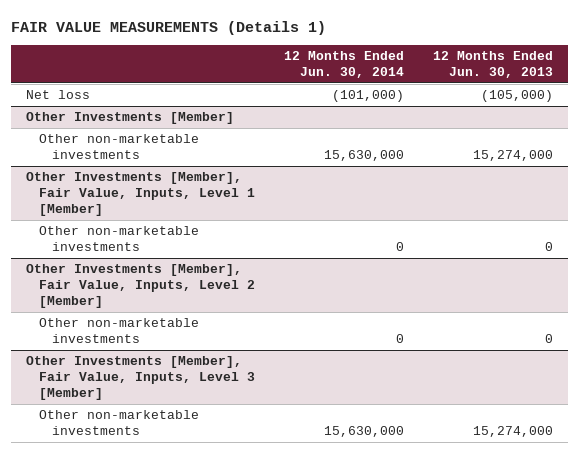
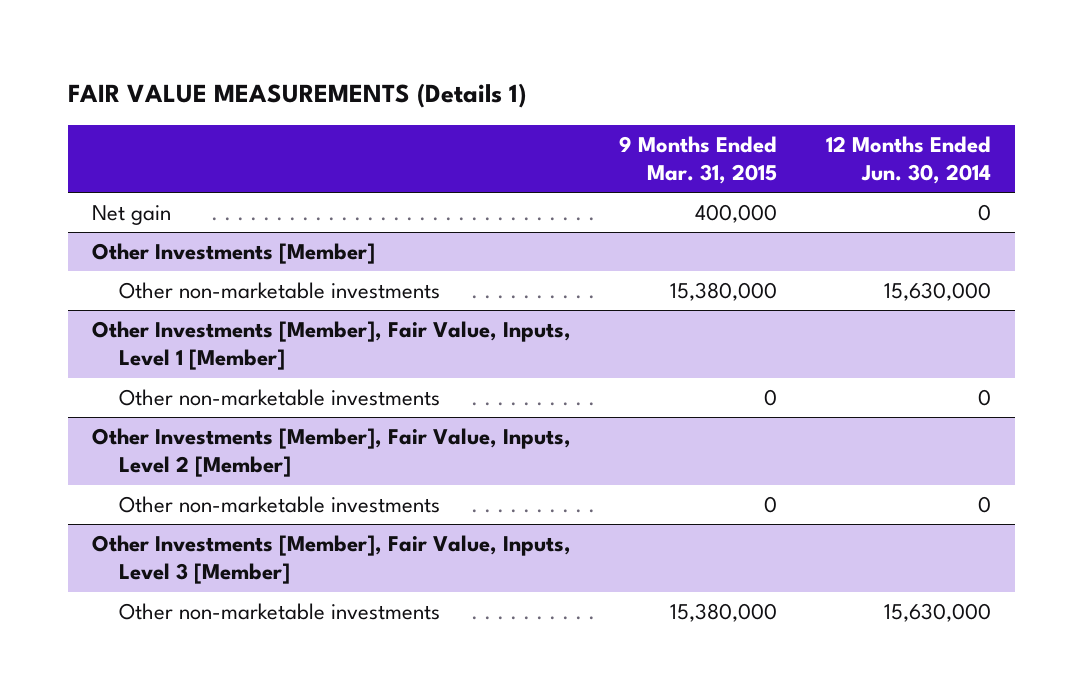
- | 12 Months Ended Jun. 30, 2014 | 12 Months Ended Jun. 30, 2013
+ | 9 Months Ended Mar. 31, 2015 | 12 Months Ended Jun. 30, 2014
- Net loss | (101,000) | (105,000)
+ Net gain | 400,000 | 0

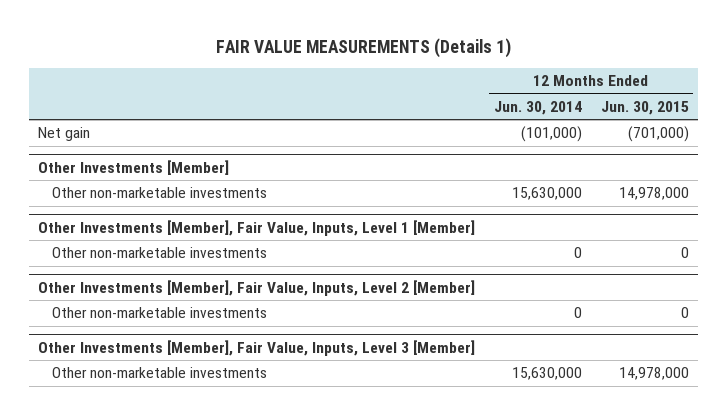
- | 9 Months Ended Mar. 31, 2015 | 12 Months Ended Jun. 30, 2014
+ | 12 Months Ended Jun. 30, 2014 | 12 Months Ended Jun. 30, 2015
- Net gain | 400,000 | 0
+ Net gain | (101,000) | (701,000)

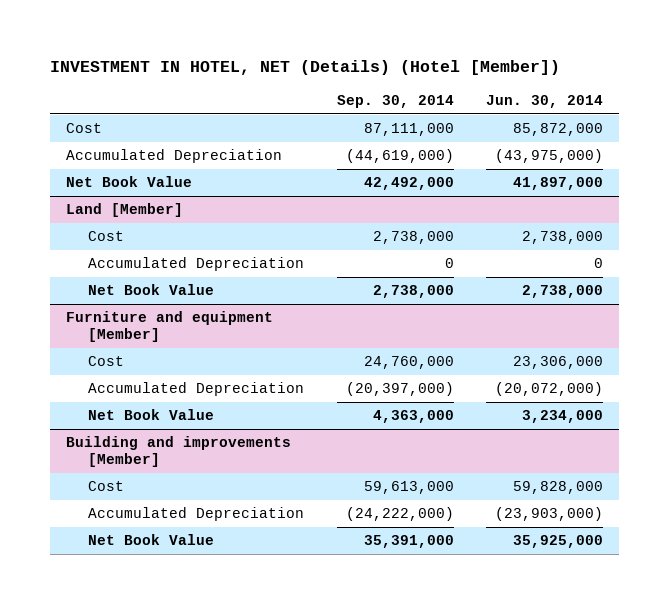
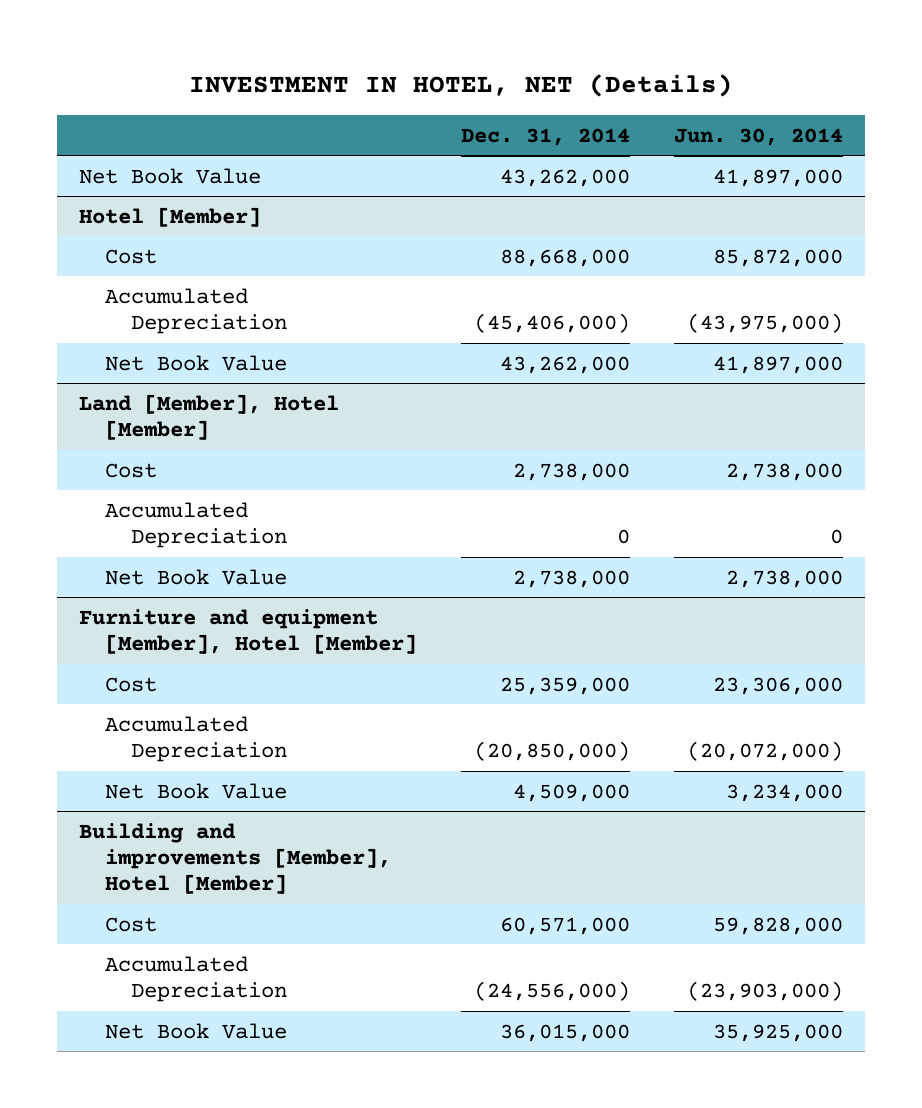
- INVESTMENT IN HOTEL, NET (Details) (Hotel [Member])
+ INVESTMENT IN HOTEL, NET (Details)
- | Sep. 30, 2014 | Jun. 30, 2014
+ | Dec. 31, 2014 | Jun. 30, 2014
+ Net Book Value | 43,262,000 | 41,897,000
+ Hotel [Member]
- Land [Member]
+ Land [Member], Hotel [Member]
- Furniture and equipment [Member]
+ Furniture and equipment [Member], Hotel [Member]
- Building and improvements [Member]
+ Building and improvements [Member], Hotel [Member]

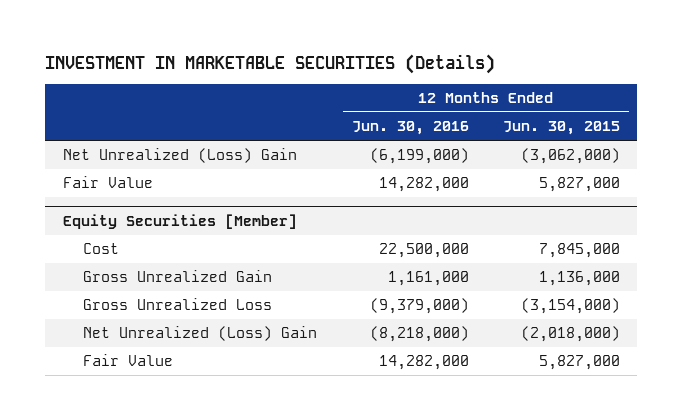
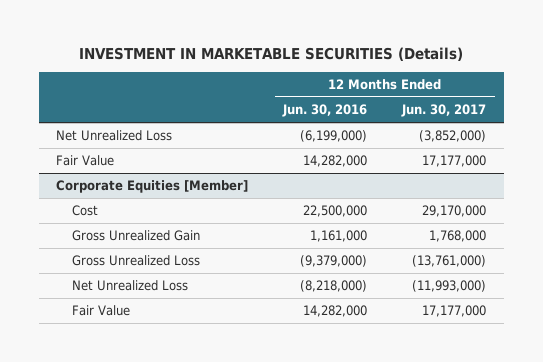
- | 12 Months Ended Jun. 30, 2016 | 12 Months Ended Jun. 30, 2015
+ | 12 Months Ended Jun. 30, 2016 | 12 Months Ended Jun. 30, 2017
- Net Unrealized (Loss) Gain | (6,199,000) | (3,062,000)
+ Net Unrealized Loss | (6,199,000) | (3,852,000)
- Equity Securities [Member]
+ Corporate Equities [Member]
- Net Unrealized (Loss) Gain | (8,218,000) | (2,018,000)
+ Net Unrealized Loss | (8,218,000) | (11,993,000)

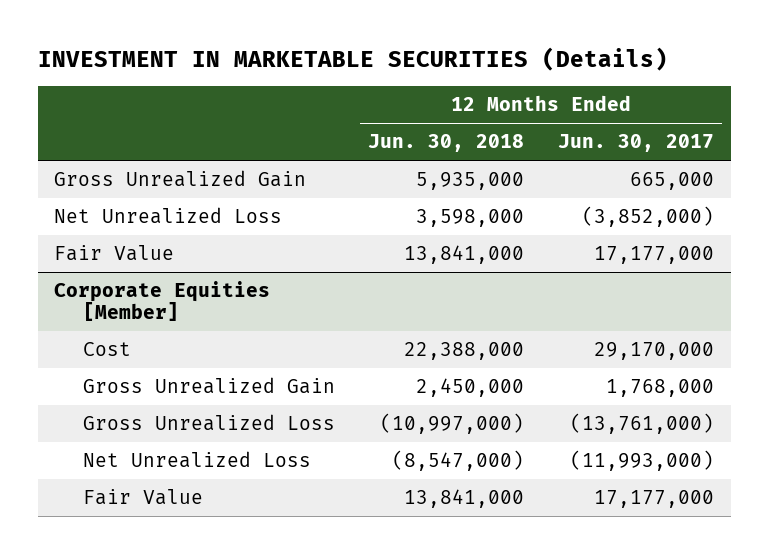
- | 12 Months Ended Jun. 30, 2016 | 12 Months Ended Jun. 30, 2017
+ | 12 Months Ended Jun. 30, 2018 | 12 Months Ended Jun. 30, 2017
+ Gross Unrealized Gain | 5,935,000 | 665,000

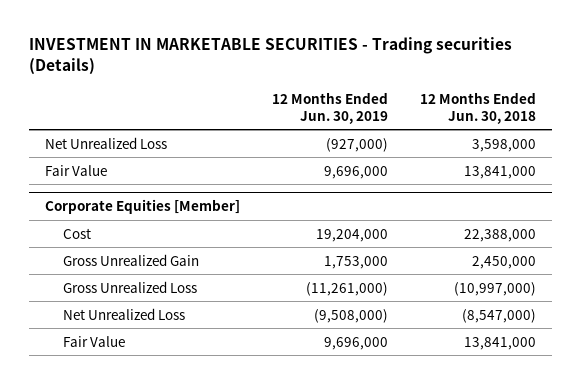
- INVESTMENT IN MARKETABLE SECURITIES (Details)
+ INVESTMENT IN MARKETABLE SECURITIES - Trading securities (Details)
- | 12 Months Ended Jun. 30, 2018 | 12 Months Ended Jun. 30, 2017
+ | 12 Months Ended Jun. 30, 2019 | 12 Months Ended Jun. 30, 2018
- Gross Unrealized Gain | 5,935,000 | 665,000

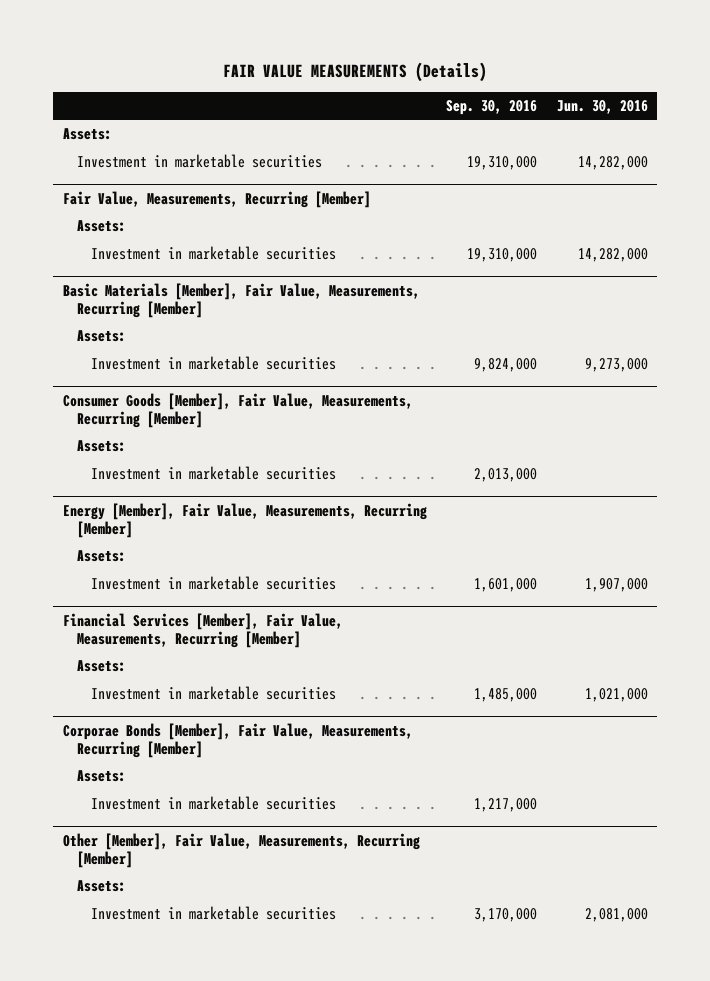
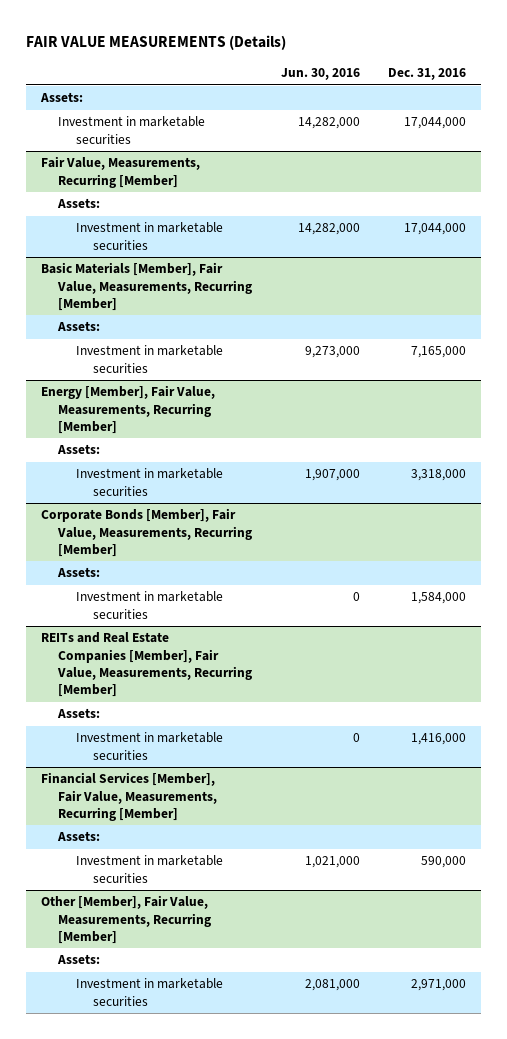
- | Sep. 30, 2016 | Jun. 30, 2016
+ | Jun. 30, 2016 | Dec. 31, 2016
- Consumer Goods [Member], Fair Value, Measurements, Recurring [Member]
- Assets:
- Investment in marketable securities | 2,013,000 |
+ Corporate Bonds [Member], Fair Value, Measurements, Recurring [Member]
+ Assets:
+ Investment in marketable securities | 0 | 1,584,000
+ REITs and Real Estate Companies [Member], Fair Value, Measurements, Recurring [Member]
+ Assets:
+ Investment in marketable securities | 0 | 1,416,000
- Corporae Bonds [Member], Fair Value, Measurements, Recurring [Member]
- Assets:
- Investment in marketable securities | 1,217,000 |

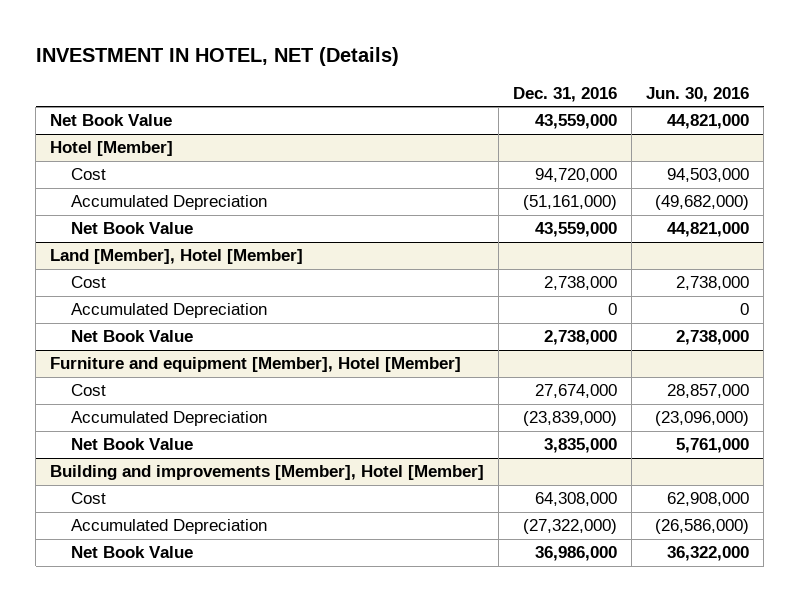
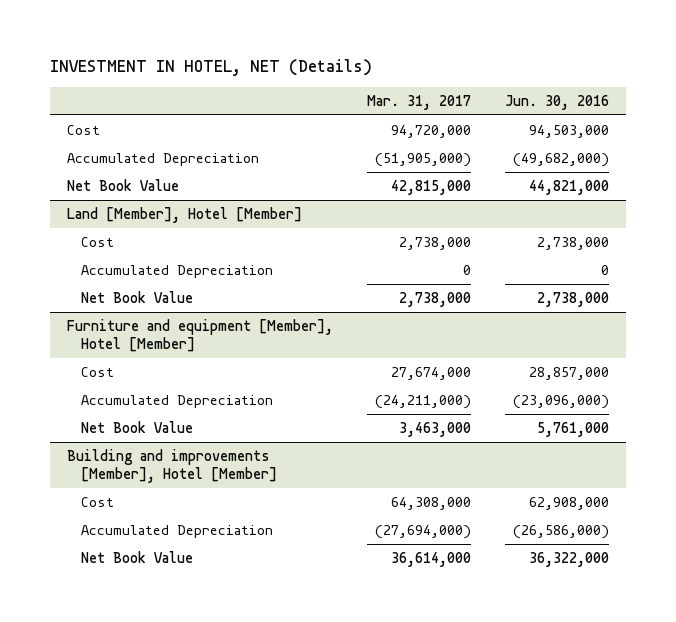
- | Dec. 31, 2016 | Jun. 30, 2016
+ | Mar. 31, 2017 | Jun. 30, 2016
- Net Book Value | 43,559,000 | 44,821,000
- Hotel [Member]

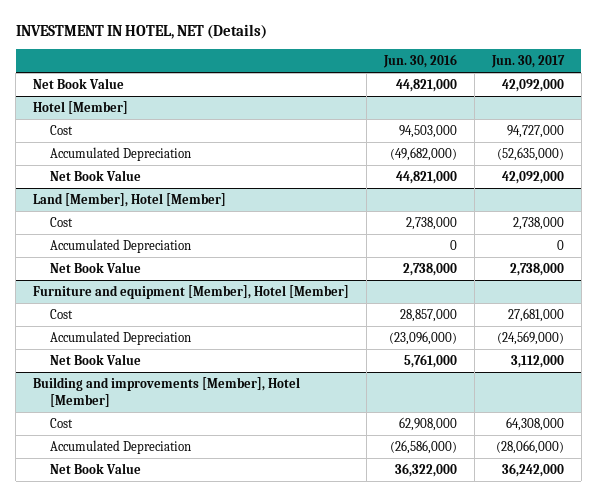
- | Mar. 31, 2017 | Jun. 30, 2016
+ | Jun. 30, 2016 | Jun. 30, 2017
+ Net Book Value | 44,821,000 | 42,092,000
+ Hotel [Member]

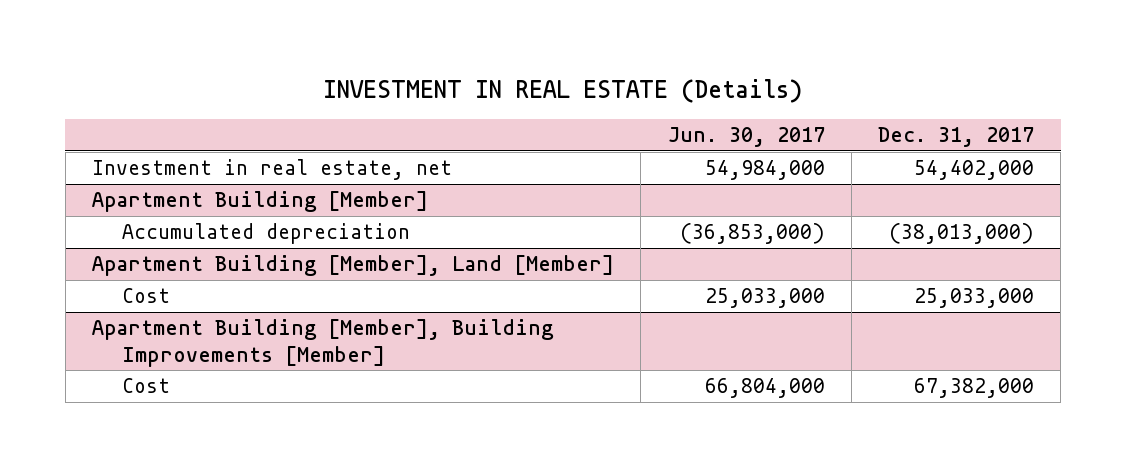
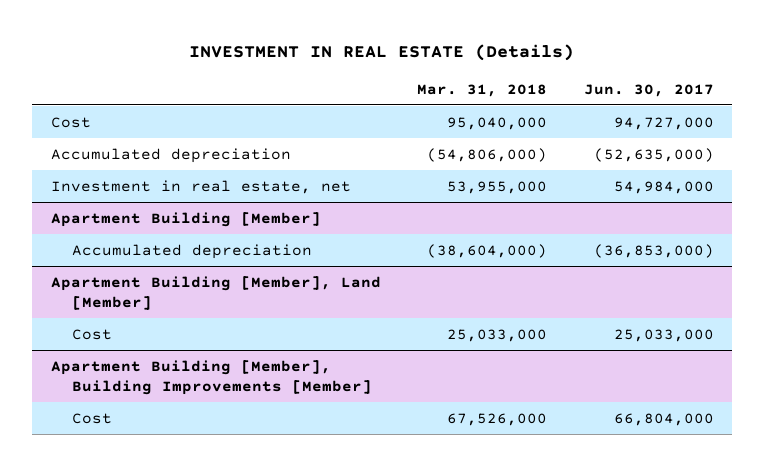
- | Jun. 30, 2017 | Dec. 31, 2017
+ | Mar. 31, 2018 | Jun. 30, 2017
+ Cost | 95,040,000 | 94,727,000
+ Accumulated depreciation | (54,806,000) | (52,635,000)

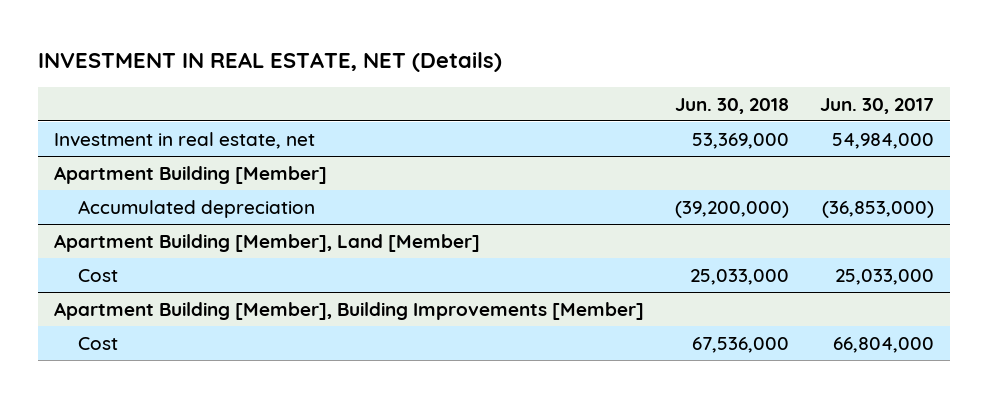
- INVESTMENT IN REAL ESTATE (Details)
+ INVESTMENT IN REAL ESTATE, NET (Details)
- | Mar. 31, 2018 | Jun. 30, 2017
+ | Jun. 30, 2018 | Jun. 30, 2017
- Cost | 95,040,000 | 94,727,000
- Accumulated depreciation | (54,806,000) | (52,635,000)

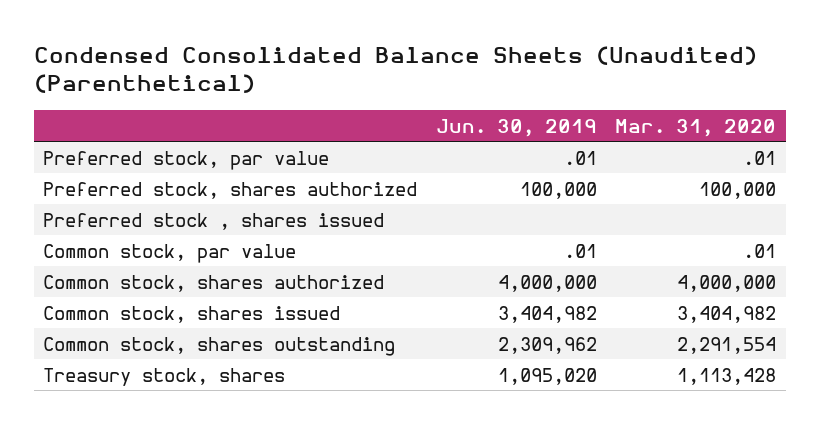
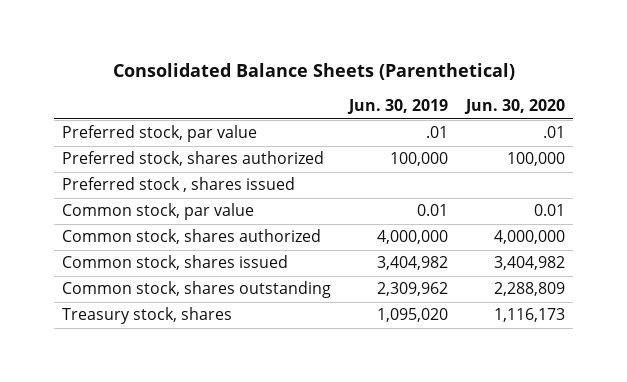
- Condensed Consolidated Balance Sheets (Unaudited) (Parenthetical)
+ Consolidated Balance Sheets (Parenthetical)
- | Jun. 30, 2019 | Mar. 31, 2020
+ | Jun. 30, 2019 | Jun. 30, 2020
- Common stock, par value | .01 | .01
+ Common stock, par value | 0.01 | 0.01

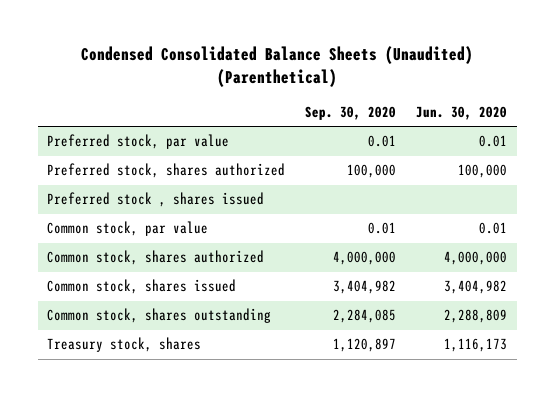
- Consolidated Balance Sheets (Parenthetical)
+ Condensed Consolidated Balance Sheets (Unaudited) (Parenthetical)
- | Jun. 30, 2019 | Jun. 30, 2020
+ | Sep. 30, 2020 | Jun. 30, 2020
- Preferred stock, par value | .01 | .01
+ Preferred stock, par value | 0.01 | 0.01

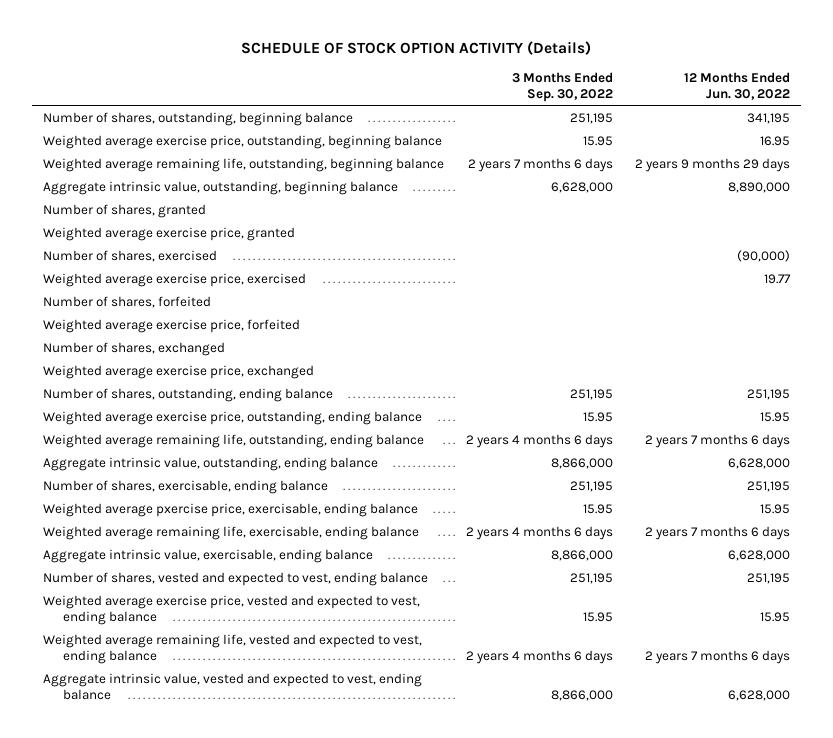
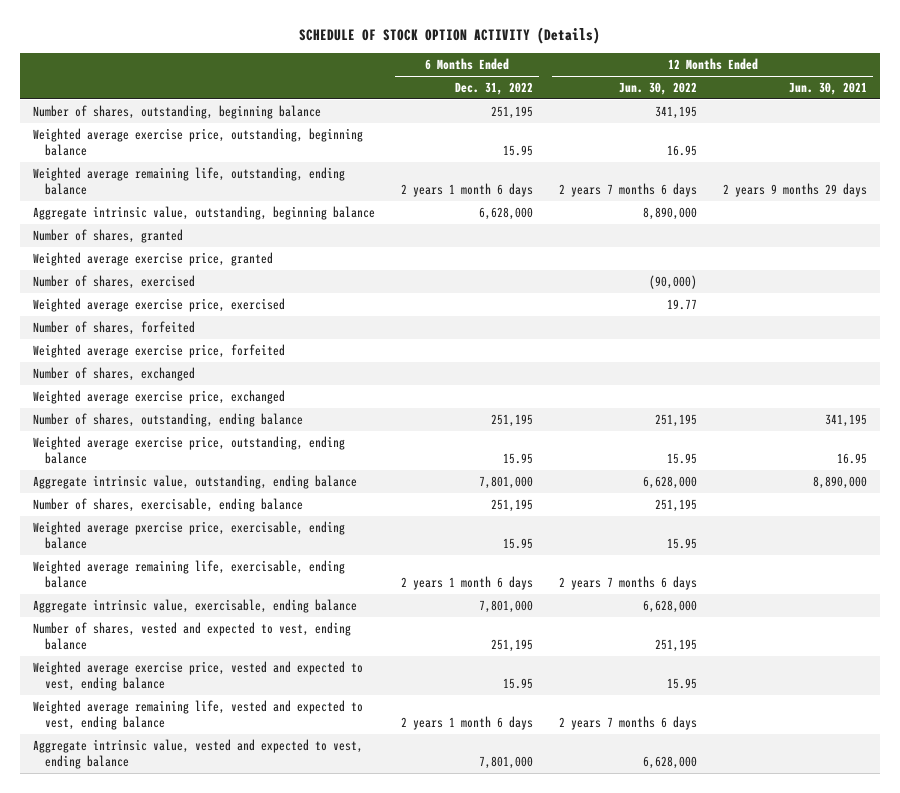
- | 3 Months Ended Sep. 30, 2022 | 12 Months Ended Jun. 30, 2022
+ | 6 Months Ended Dec. 31, 2022 | 12 Months Ended Jun. 30, 2022 | 12 Months Ended Jun. 30, 2021
- Weighted average remaining life, outstanding, beginning balance | 2 years 7 months 6 days | 2 years 9 months 29 days
moved up: Weighted average remaining life, outstanding, ending balance | 2 years 1 month 6 days | 2 years 7 months 6 days | 2 years 9 months 29 days

